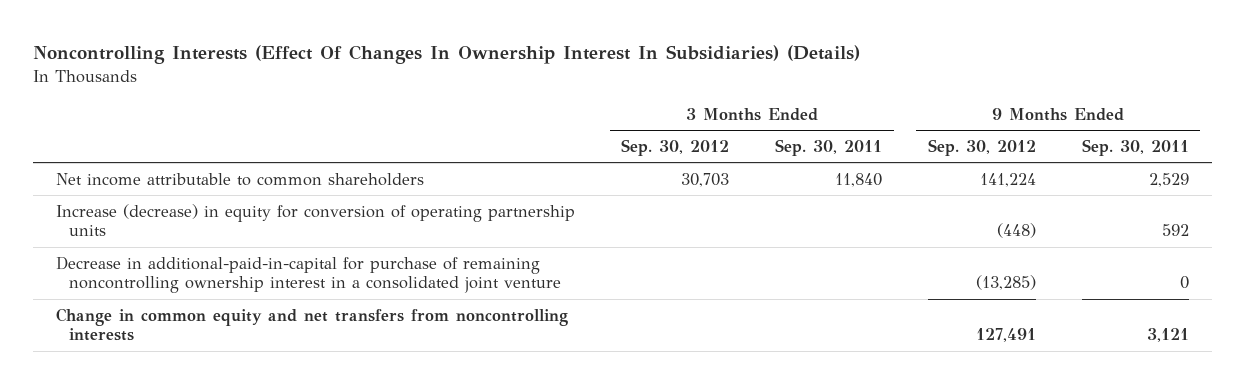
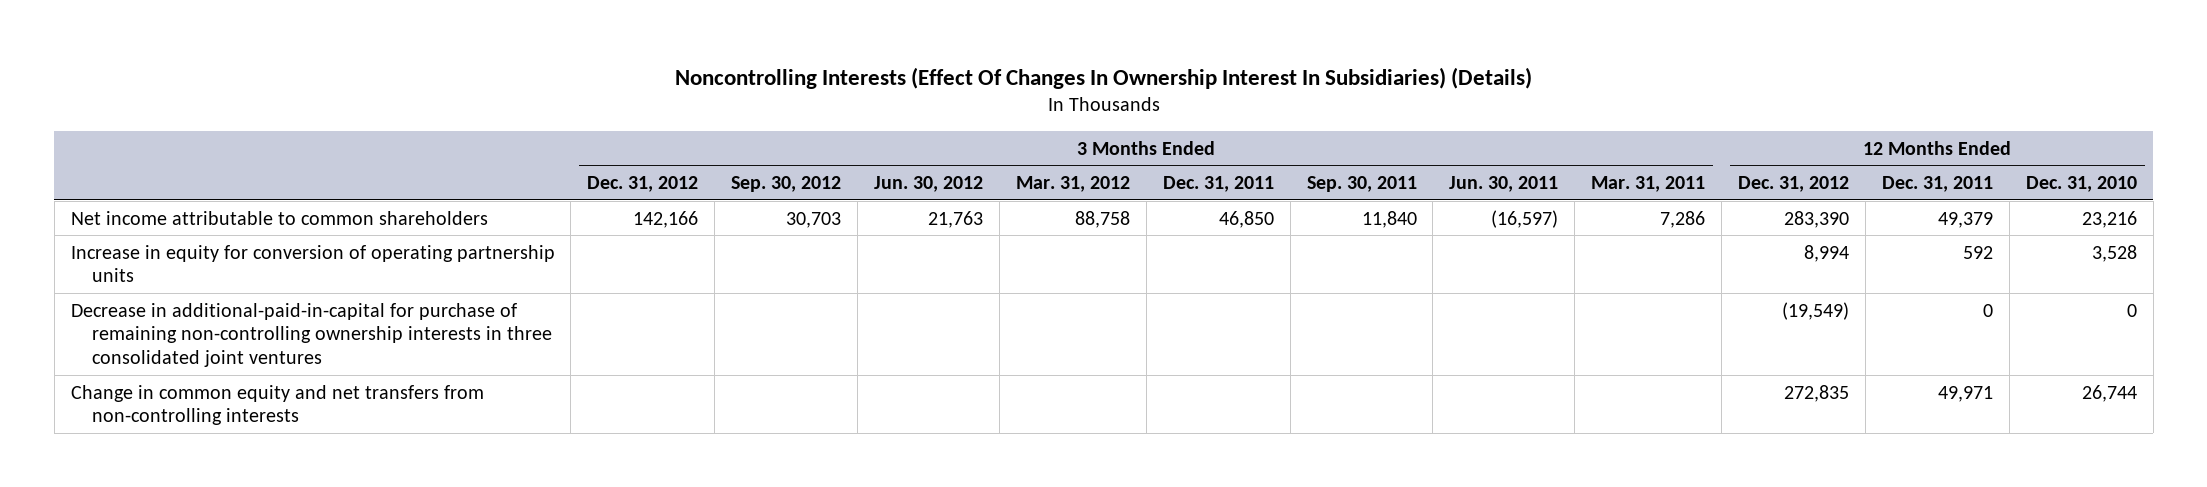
- | 3 Months Ended Sep. 30, 2012 | 3 Months Ended Sep. 30, 2011 | 9 Months Ended Sep. 30, 2012 | 9 Months Ended Sep. 30, 2011
+ | 3 Months Ended Dec. 31, 2012 | 3 Months Ended Sep. 30, 2012 | 3 Months Ended Jun. 30, 2012 | 3 Months Ended Mar. 31, 2012 | 3 Months Ended Dec. 31, 2011 | 3 Months Ended Sep. 30, 2011 | 3 Months Ended Jun. 30, 2011 | 3 Months Ended Mar. 31, 2011 | 12 Months Ended Dec. 31, 2012 | 12 Months Ended Dec. 31, 2011 | 12 Months Ended Dec. 31, 2010
- Increase (decrease) in equity for conversion of operating partnership units | | | (448) | 592
- Decrease in additional-paid-in-capital for purchase of remaining noncontrolling ownership interest in a consolidated joint venture | | | (13,285) | 0
- Change in common equity and net transfers from noncontrolling interests | | | 127,491 | 3,121
+ Increase in equity for conversion of operating partnership units | | | | | | | | | 8,994 | 592 | 3,528
+ Decrease in additional-paid-in-capital for purchase of remaining non-controlling ownership interests in three consolidated joint ventures | | | | | | | | | (19,549) | 0 | 0
+ Change in common equity and net transfers from non-controlling interests | | | | | | | | | 272,835 | 49,971 | 26,744

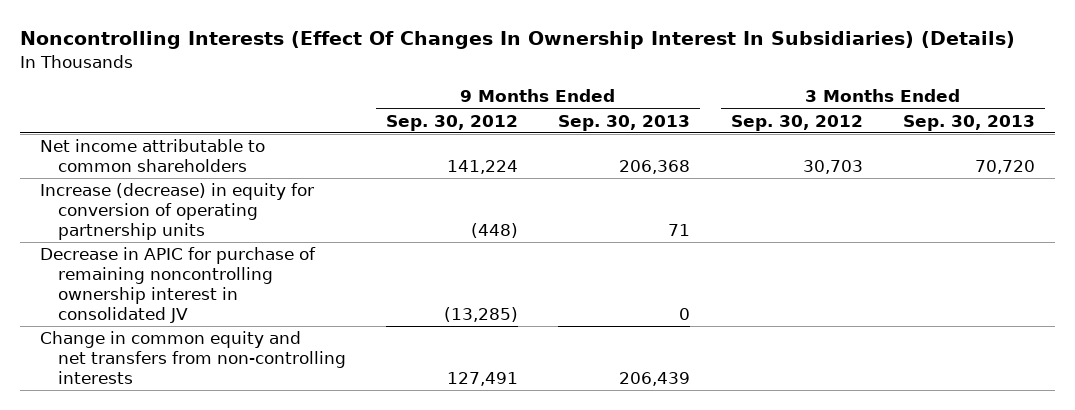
- | 3 Months Ended Dec. 31, 2012 | 3 Months Ended Sep. 30, 2012 | 3 Months Ended Jun. 30, 2012 | 3 Months Ended Mar. 31, 2012 | 3 Months Ended Dec. 31, 2011 | 3 Months Ended Sep. 30, 2011 | 3 Months Ended Jun. 30, 2011 | 3 Months Ended Mar. 31, 2011 | 12 Months Ended Dec. 31, 2012 | 12 Months Ended Dec. 31, 2011 | 12 Months Ended Dec. 31, 2010
+ | 9 Months Ended Sep. 30, 2012 | 9 Months Ended Sep. 30, 2013 | 3 Months Ended Sep. 30, 2012 | 3 Months Ended Sep. 30, 2013
- Increase in equity for conversion of operating partnership units | | | | | | | | | 8,994 | 592 | 3,528
- Decrease in additional-paid-in-capital for purchase of remaining non-controlling ownership interests in three consolidated joint ventures | | | | | | | | | (19,549) | 0 | 0
+ Increase (decrease) in equity for conversion of operating partnership units | (448) | 71 | |
+ Decrease in APIC for purchase of remaining noncontrolling ownership interest in consolidated JV | (13,285) | 0 | |

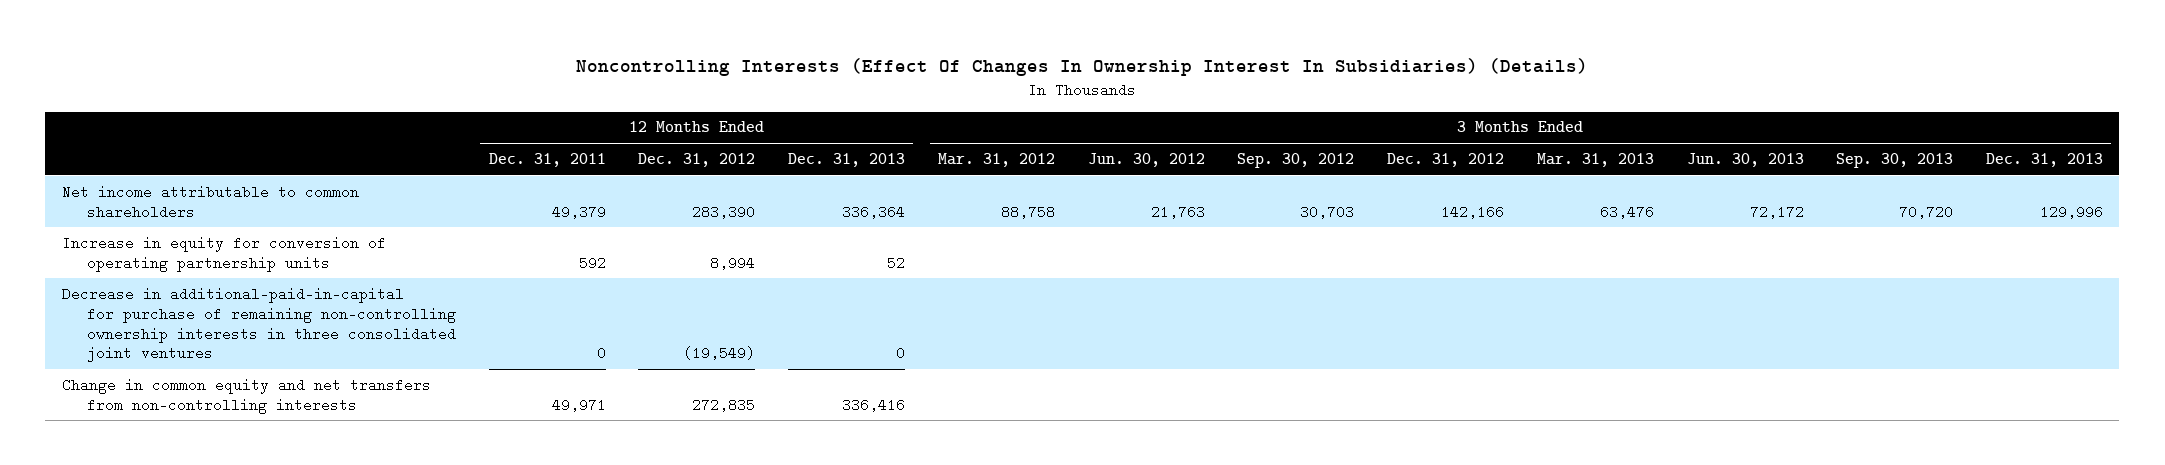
- | 9 Months Ended Sep. 30, 2012 | 9 Months Ended Sep. 30, 2013 | 3 Months Ended Sep. 30, 2012 | 3 Months Ended Sep. 30, 2013
+ | 12 Months Ended Dec. 31, 2011 | 12 Months Ended Dec. 31, 2012 | 12 Months Ended Dec. 31, 2013 | 3 Months Ended Mar. 31, 2012 | 3 Months Ended Jun. 30, 2012 | 3 Months Ended Sep. 30, 2012 | 3 Months Ended Dec. 31, 2012 | 3 Months Ended Mar. 31, 2013 | 3 Months Ended Jun. 30, 2013 | 3 Months Ended Sep. 30, 2013 | 3 Months Ended Dec. 31, 2013
- Increase (decrease) in equity for conversion of operating partnership units | (448) | 71 | |
- Decrease in APIC for purchase of remaining noncontrolling ownership interest in consolidated JV | (13,285) | 0 | |
+ Increase in equity for conversion of operating partnership units | 592 | 8,994 | 52 | | | | | | | |
+ Decrease in additional-paid-in-capital for purchase of remaining non-controlling ownership interests in three consolidated joint ventures | 0 | (19,549) | 0 | | | | | | | |

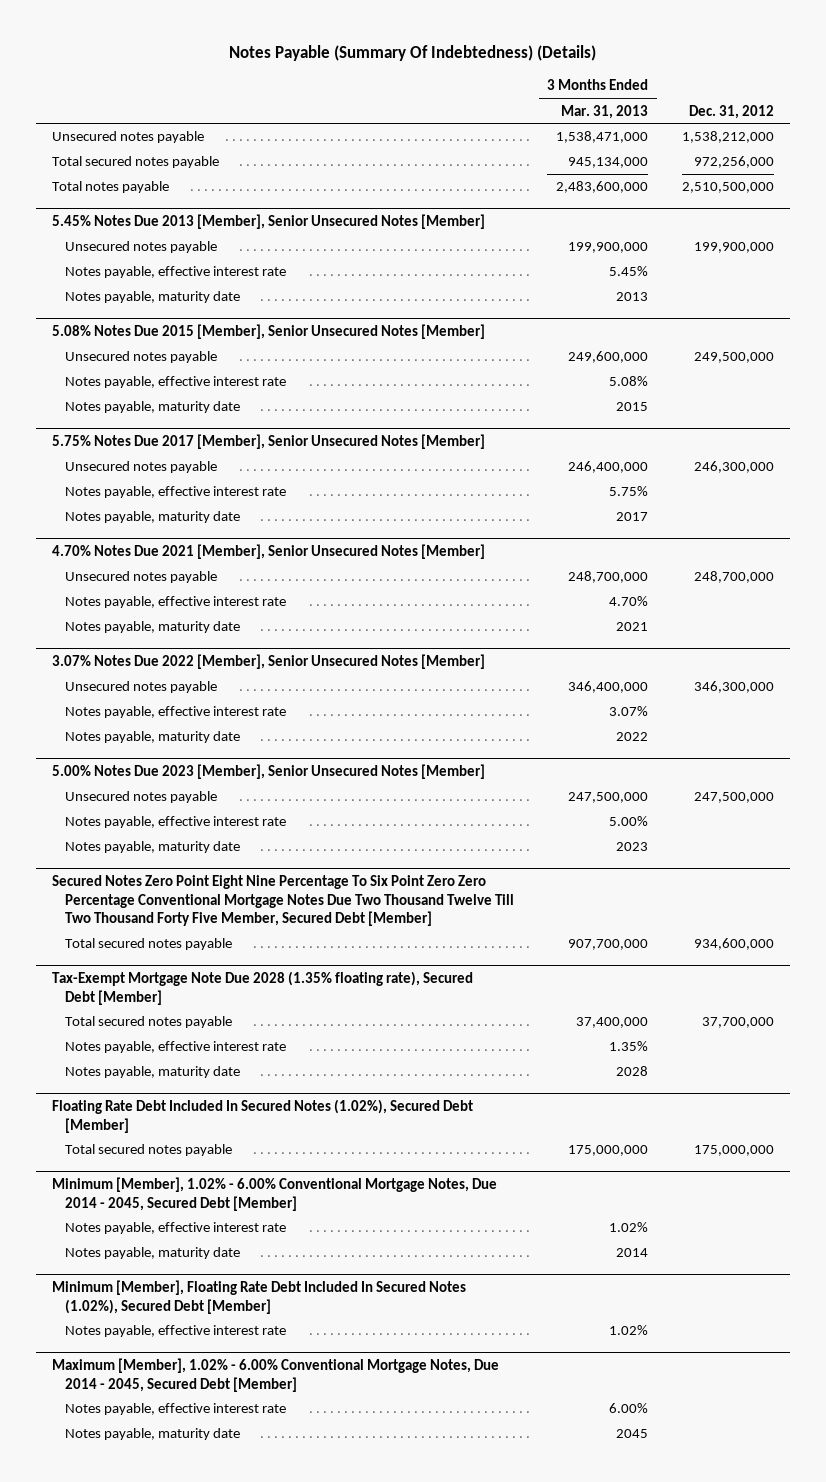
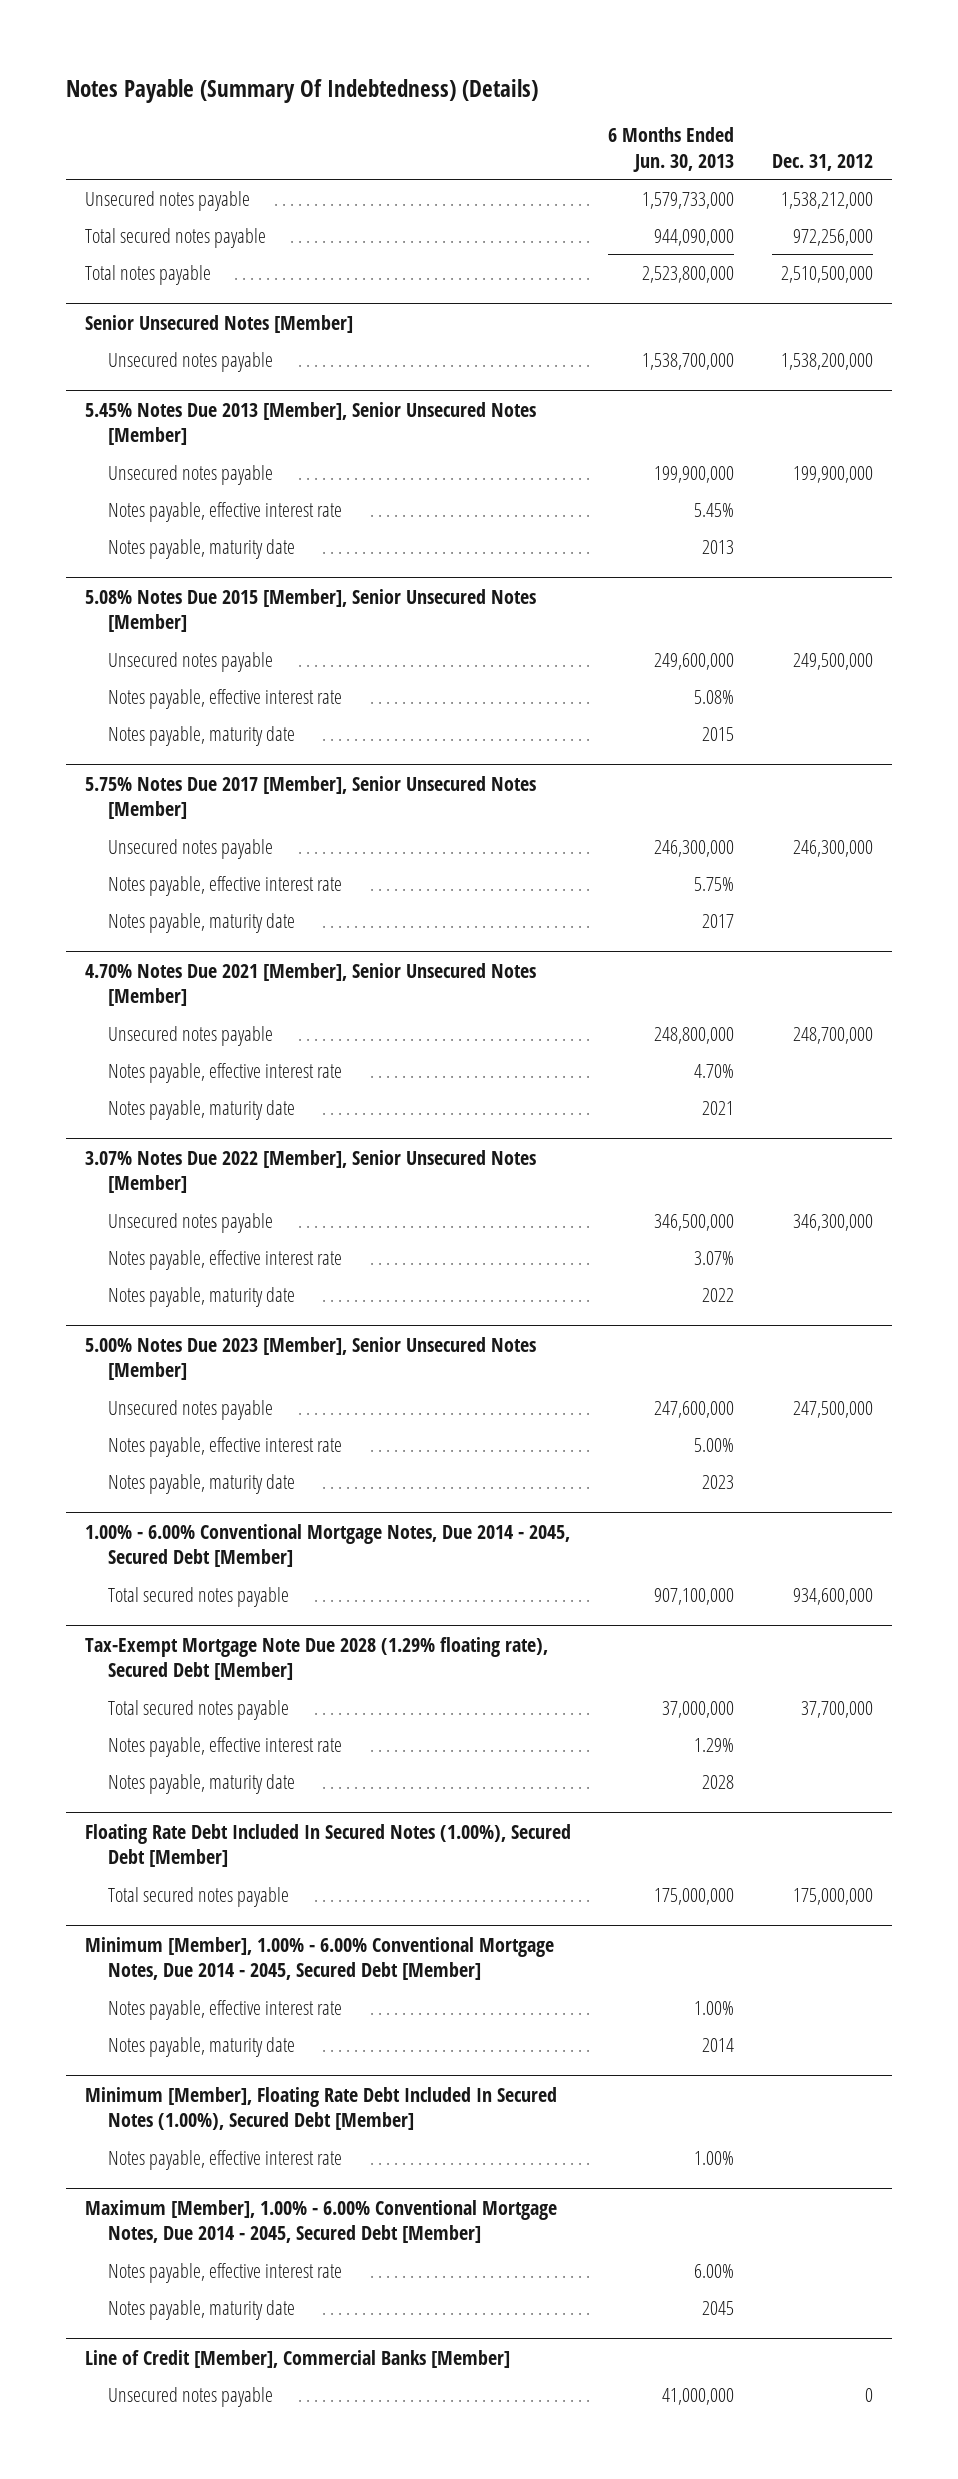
- | 3 Months Ended Mar. 31, 2013 | Dec. 31, 2012
+ | 6 Months Ended Jun. 30, 2013 | Dec. 31, 2012
+ Senior Unsecured Notes [Member]
+ Unsecured notes payable | 1,538,700,000 | 1,538,200,000
- Secured Notes Zero Point Eight Nine Percentage To Six Point Zero Zero Percentage Conventional Mortgage Notes Due Two Thousand Twelve Till Two Thousand Forty Five Member, Secured Debt [Member]
+ 1.00% - 6.00% Conventional Mortgage Notes, Due 2014 - 2045, Secured Debt [Member]
- Tax-Exempt Mortgage Note Due 2028 (1.35% floating rate), Secured Debt [Member]
+ Tax-Exempt Mortgage Note Due 2028 (1.29% floating rate), Secured Debt [Member]
- Floating Rate Debt Included In Secured Notes (1.02%), Secured Debt [Member]
+ Floating Rate Debt Included In Secured Notes (1.00%), Secured Debt [Member]
- Minimum [Member], 1.02% - 6.00% Conventional Mortgage Notes, Due 2014 - 2045, Secured Debt [Member]
+ Minimum [Member], 1.00% - 6.00% Conventional Mortgage Notes, Due 2014 - 2045, Secured Debt [Member]
- Minimum [Member], Floating Rate Debt Included In Secured Notes (1.02%), Secured Debt [Member]
+ Minimum [Member], Floating Rate Debt Included In Secured Notes (1.00%), Secured Debt [Member]
- Maximum [Member], 1.02% - 6.00% Conventional Mortgage Notes, Due 2014 - 2045, Secured Debt [Member]
+ Maximum [Member], 1.00% - 6.00% Conventional Mortgage Notes, Due 2014 - 2045, Secured Debt [Member]
+ Line of Credit [Member], Commercial Banks [Member]
+ Unsecured notes payable | 41,000,000 | 0

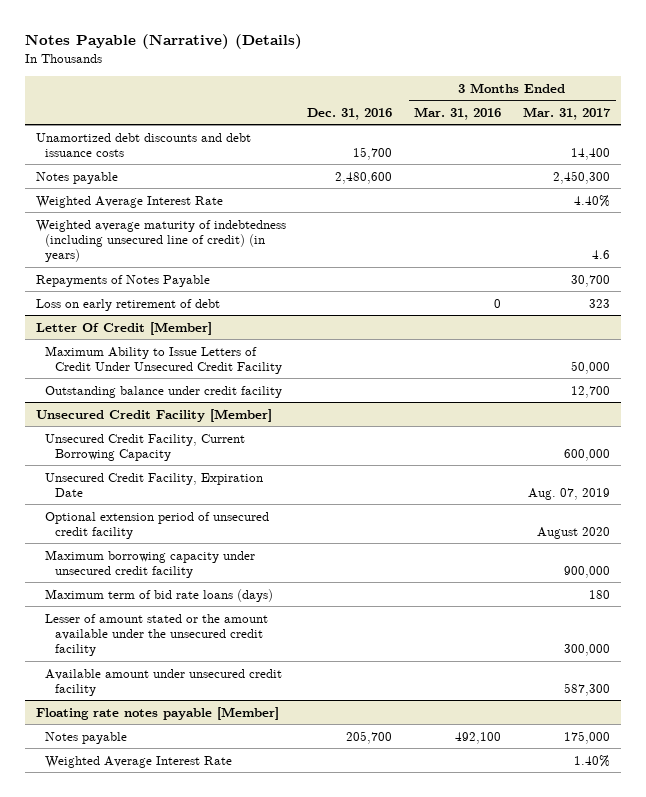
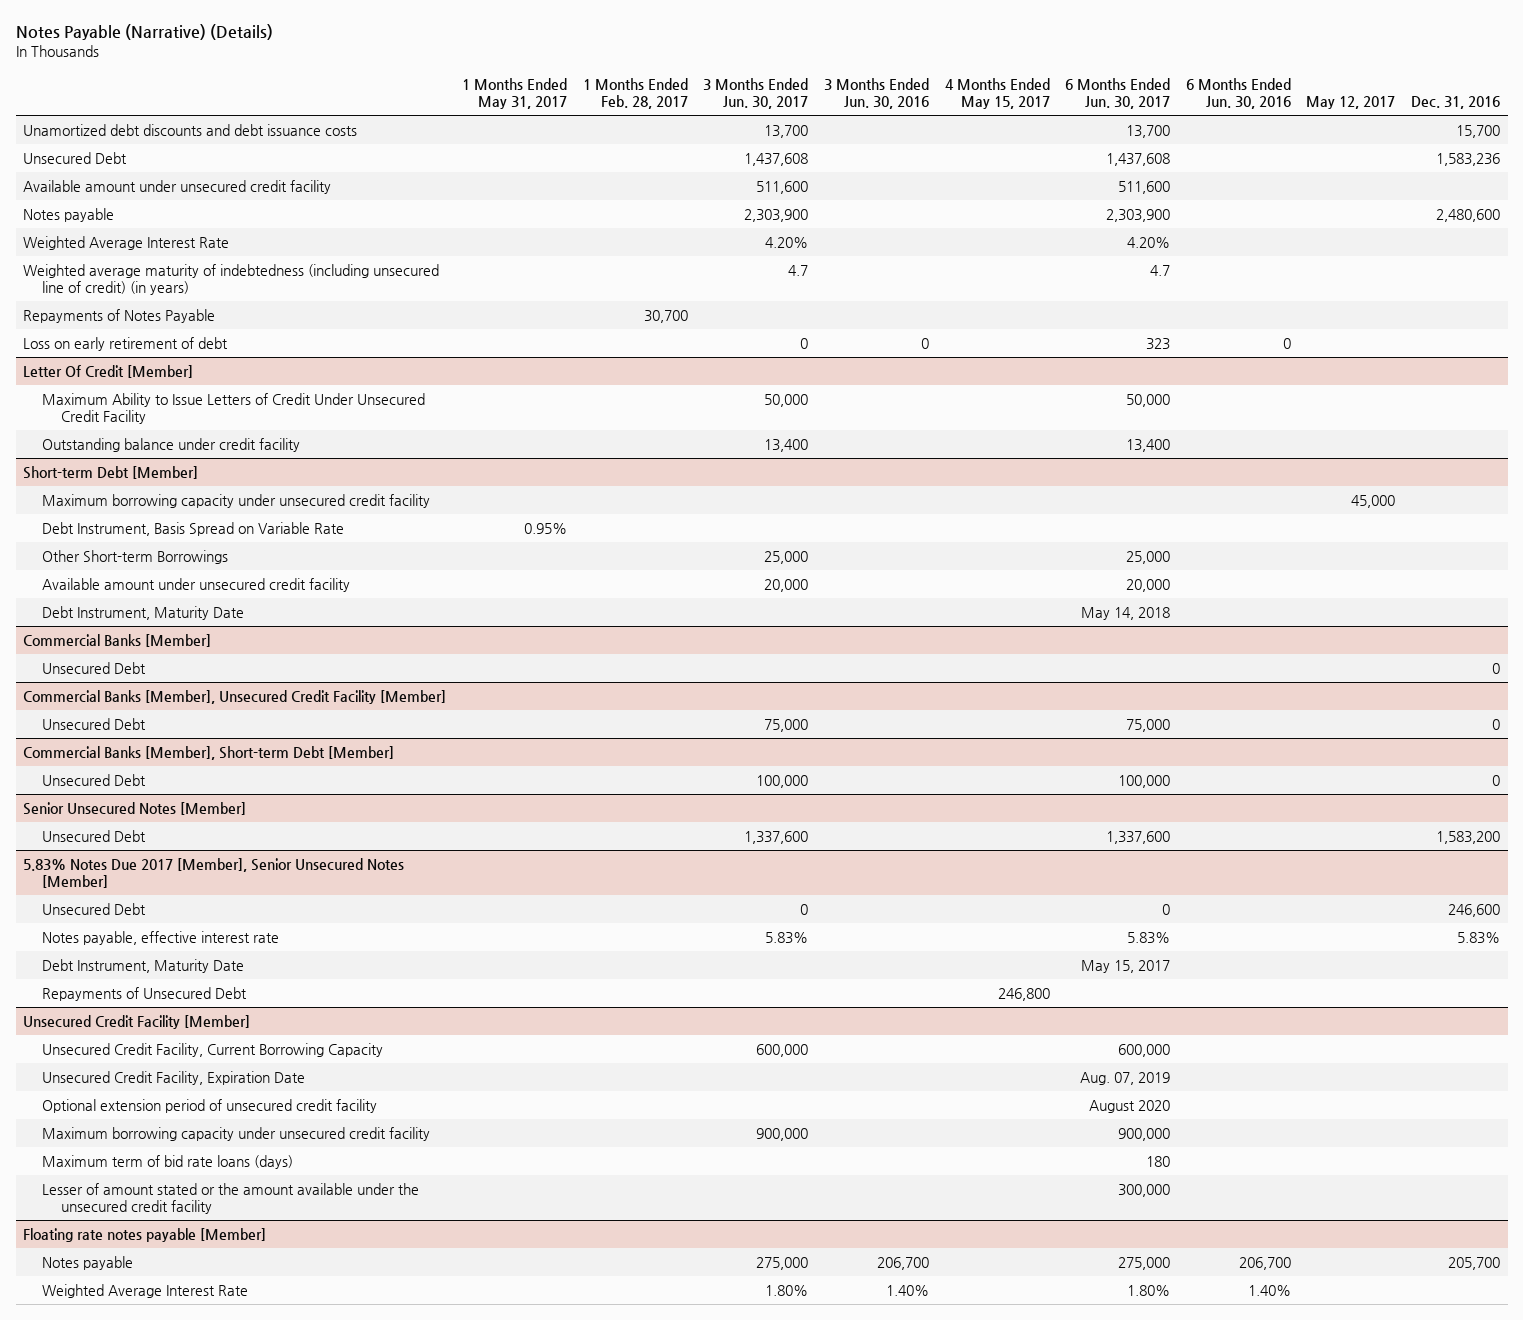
- | Dec. 31, 2016 | 3 Months Ended Mar. 31, 2016 | 3 Months Ended Mar. 31, 2017
+ | 1 Months Ended May 31, 2017 | 1 Months Ended Feb. 28, 2017 | 3 Months Ended Jun. 30, 2017 | 3 Months Ended Jun. 30, 2016 | 4 Months Ended May 15, 2017 | 6 Months Ended Jun. 30, 2017 | 6 Months Ended Jun. 30, 2016 | May 12, 2017 | Dec. 31, 2016
+ Unsecured Debt | | | 1,437,608 | | | 1,437,608 | | | 1,583,236
+ Available amount under unsecured credit facility | | | 511,600 | | | 511,600 | | |
+ Short-term Debt [Member]
+ Maximum borrowing capacity under unsecured credit facility | | | | | | | | 45,000 |
+ Debt Instrument, Basis Spread on Variable Rate | 0.95% | | | | | | | |
+ Other Short-term Borrowings | | | 25,000 | | | 25,000 | | |
+ Available amount under unsecured credit facility | | | 20,000 | | | 20,000 | | |
+ Debt Instrument, Maturity Date | | | | | | May 14, 2018 | | |
+ Commercial Banks [Member]
+ Unsecured Debt | | | | | | | | | 0
+ Commercial Banks [Member], Unsecured Credit Facility [Member]
+ Unsecured Debt | | | 75,000 | | | 75,000 | | | 0
+ Commercial Banks [Member], Short-term Debt [Member]
+ Unsecured Debt | | | 100,000 | | | 100,000 | | | 0
+ Senior Unsecured Notes [Member]
+ Unsecured Debt | | | 1,337,600 | | | 1,337,600 | | | 1,583,200
+ 5.83% Notes Due 2017 [Member], Senior Unsecured Notes [Member]
+ Unsecured Debt | | | 0 | | | 0 | | | 246,600
+ Notes payable, effective interest rate | | | 5.83% | | | 5.83% | | | 5.83%
+ Debt Instrument, Maturity Date | | | | | | May 15, 2017 | | |
+ Repayments of Unsecured Debt | | | | | 246,800 | | | |
@ Unsecured Credit Facility [Member]
- Available amount under unsecured credit facility | | | 587,300

